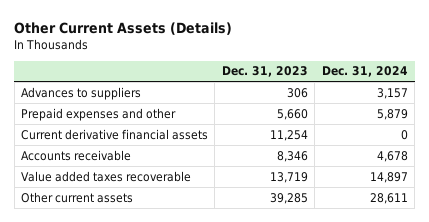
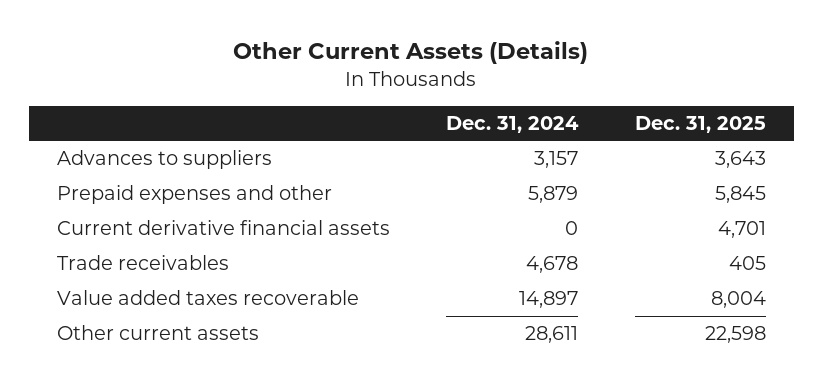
- | Dec. 31, 2023 | Dec. 31, 2024
+ | Dec. 31, 2024 | Dec. 31, 2025
- Accounts receivable | 8,346 | 4,678
+ Trade receivables | 4,678 | 405

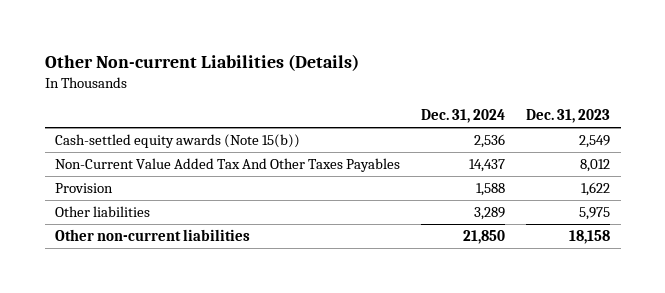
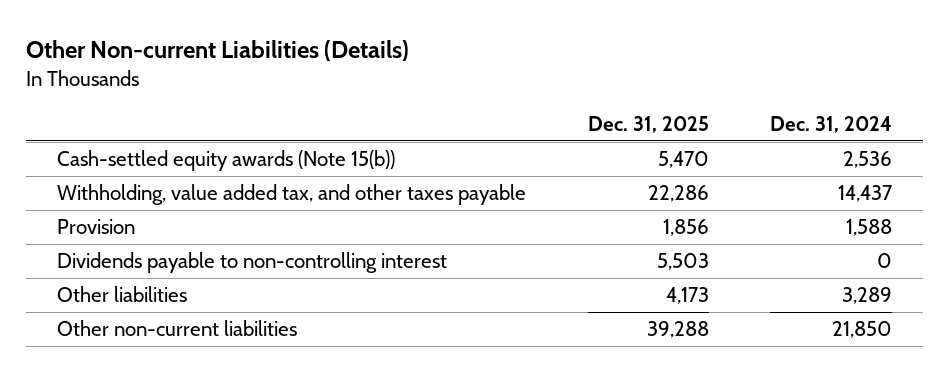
- | Dec. 31, 2024 | Dec. 31, 2023
+ | Dec. 31, 2025 | Dec. 31, 2024
- Non-Current Value Added Tax And Other Taxes Payables | 14,437 | 8,012
+ Withholding, value added tax, and other taxes payable | 22,286 | 14,437
+ Dividends payable to non-controlling interest | 5,503 | 0

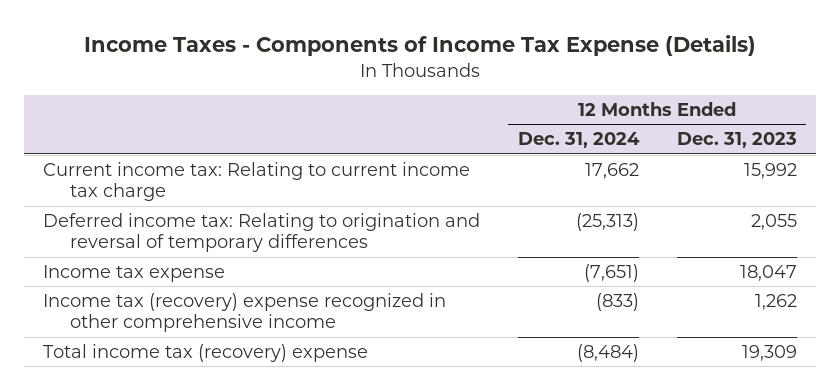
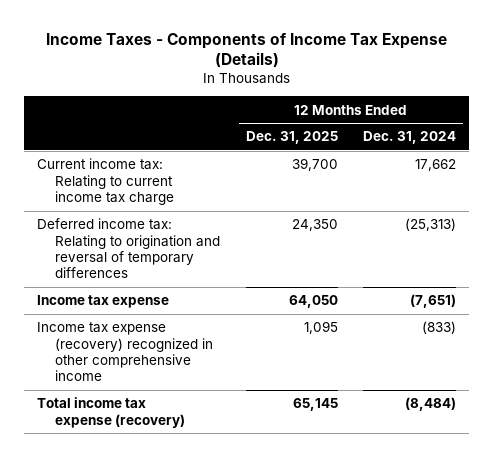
- | 12 Months Ended Dec. 31, 2024 | 12 Months Ended Dec. 31, 2023
+ | 12 Months Ended Dec. 31, 2025 | 12 Months Ended Dec. 31, 2024
- Income tax (recovery) expense recognized in other comprehensive income | (833) | 1,262
- Total income tax (recovery) expense | (8,484) | 19,309
+ Income tax expense (recovery) recognized in other comprehensive income | 1,095 | (833)
+ Total income tax expense (recovery) | 65,145 | (8,484)

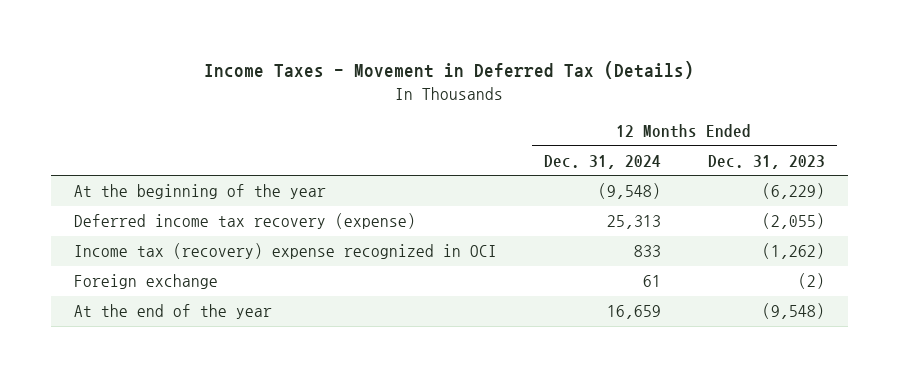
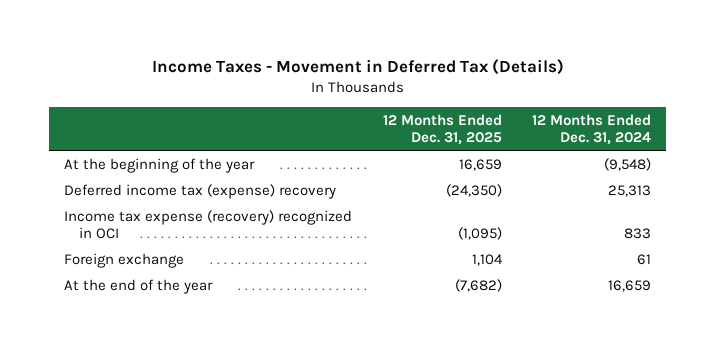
- | 12 Months Ended Dec. 31, 2024 | 12 Months Ended Dec. 31, 2023
+ | 12 Months Ended Dec. 31, 2025 | 12 Months Ended Dec. 31, 2024
- Deferred income tax recovery (expense) | 25,313 | (2,055)
- Income tax (recovery) expense recognized in OCI | 833 | (1,262)
+ Deferred income tax (expense) recovery | (24,350) | 25,313
+ Income tax expense (recovery) recognized in OCI | (1,095) | 833

